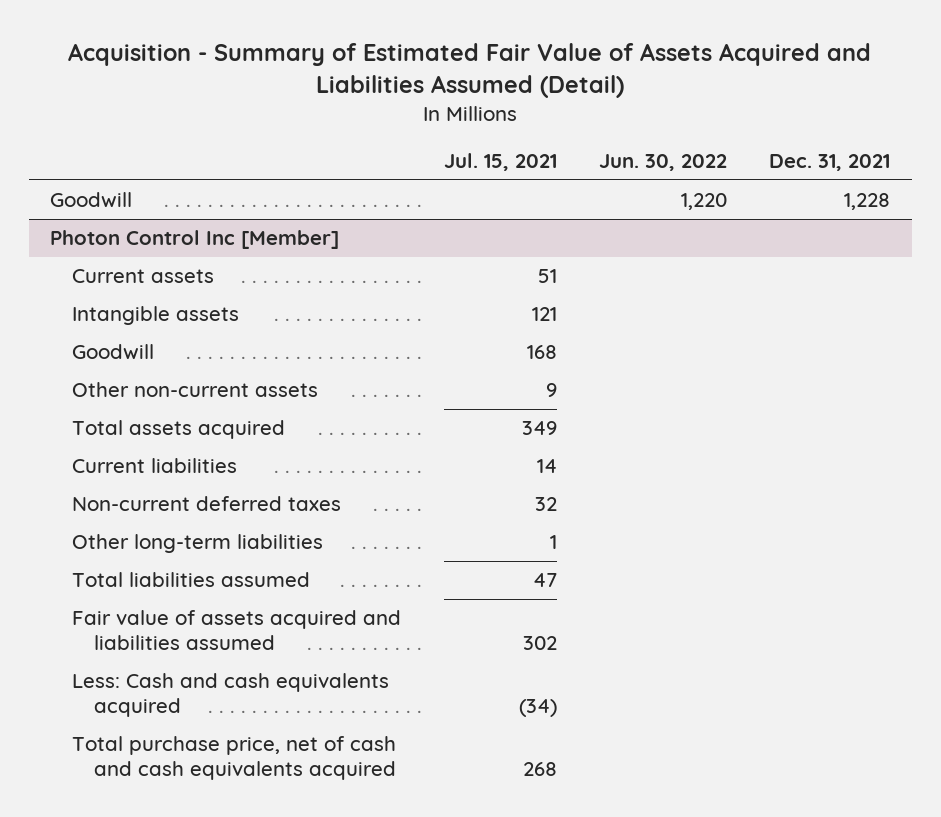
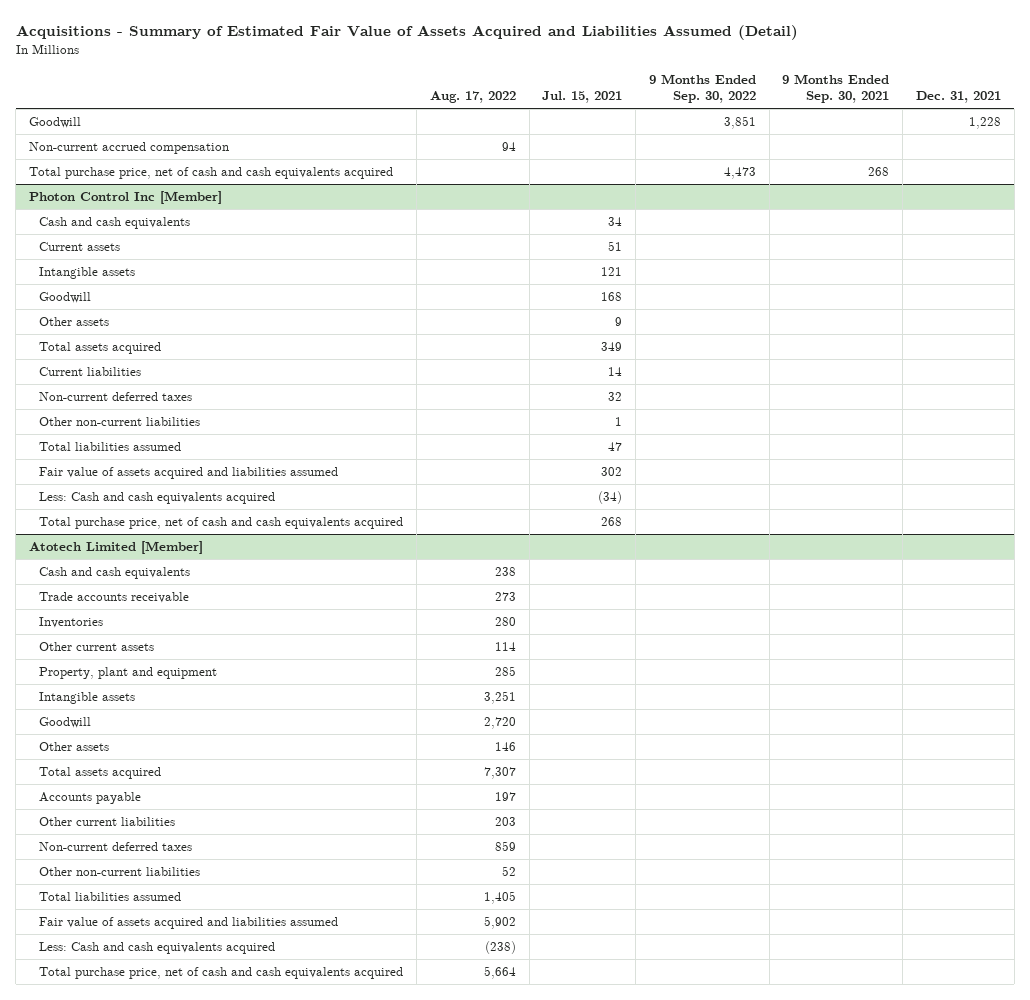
- Acquisition - Summary of Estimated Fair Value of Assets Acquired and Liabilities Assumed (Detail)
+ Acquisitions - Summary of Estimated Fair Value of Assets Acquired and Liabilities Assumed (Detail)
- | Jul. 15, 2021 | Jun. 30, 2022 | Dec. 31, 2021
+ | Aug. 17, 2022 | Jul. 15, 2021 | 9 Months Ended Sep. 30, 2022 | 9 Months Ended Sep. 30, 2021 | Dec. 31, 2021
+ Non-current accrued compensation | 94 | | | |
+ Total purchase price, net of cash and cash equivalents acquired | | | 4,473 | 268 |
@ Photon Control Inc [Member]
+ Cash and cash equivalents | | 34 | | |
- Other non-current assets | 9 | |
+ Other assets | | 9 | | |
- Other long-term liabilities | 1 | |
+ Other non-current liabilities | | 1 | | |
+ Atotech Limited [Member]
+ Cash and cash equivalents | 238 | | | |
+ Trade accounts receivable | 273 | | | |
+ Inventories | 280 | | | |
+ Other current assets | 114 | | | |
+ Property, plant and equipment | 285 | | | |
+ Intangible assets | 3,251 | | | |
+ Goodwill | 2,720 | | | |
+ Other assets | 146 | | | |
+ Total assets acquired | 7,307 | | | |
+ Accounts payable | 197 | | | |
+ Other current liabilities | 203 | | | |
+ Non-current deferred taxes | 859 | | | |
+ Other non-current liabilities | 52 | | | |
+ Total liabilities assumed | 1,405 | | | |
+ Fair value of assets acquired and liabilities assumed | 5,902 | | | |
+ Less: Cash and cash equivalents acquired | (238) | | | |
+ Total purchase price, net of cash and cash equivalents acquired | 5,664 | | | |

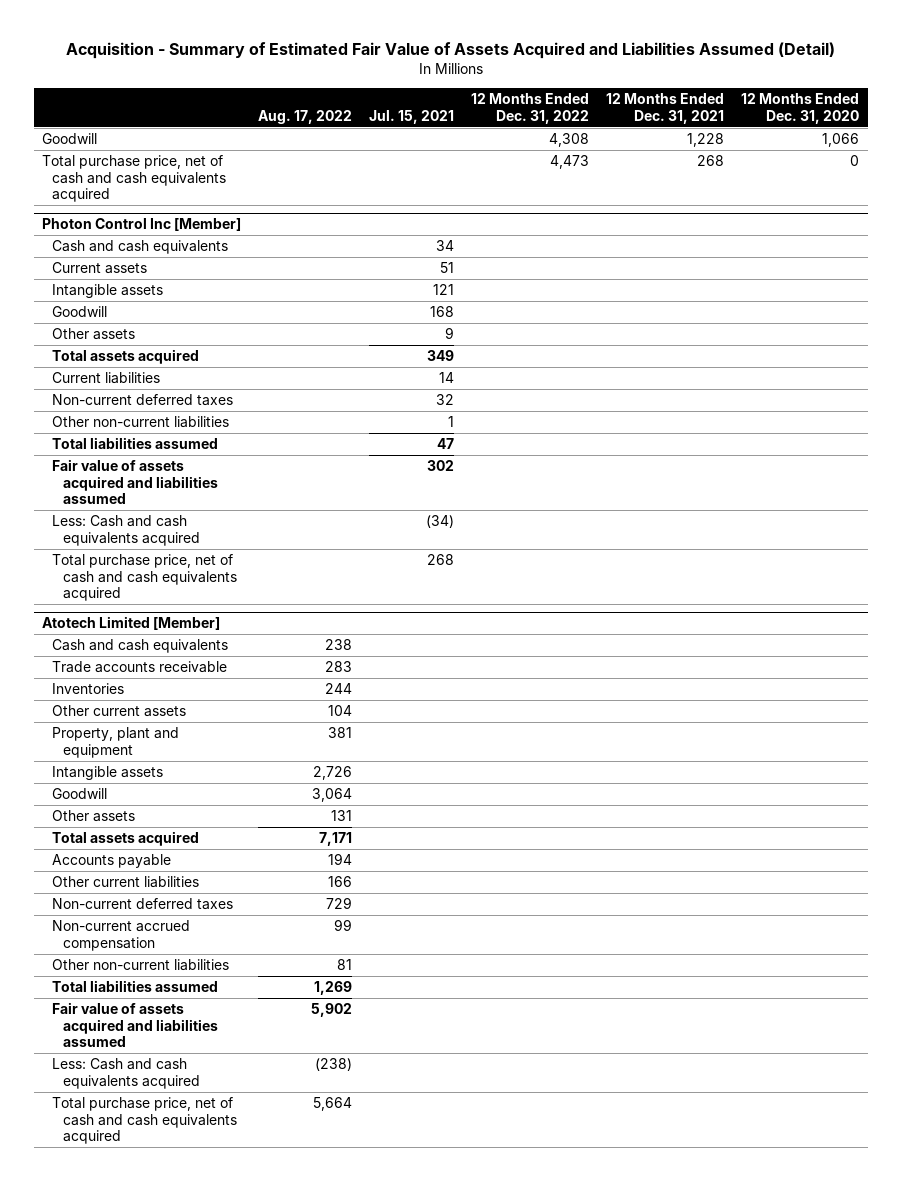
- Acquisitions - Summary of Estimated Fair Value of Assets Acquired and Liabilities Assumed (Detail)
+ Acquisition - Summary of Estimated Fair Value of Assets Acquired and Liabilities Assumed (Detail)
- | Aug. 17, 2022 | Jul. 15, 2021 | 9 Months Ended Sep. 30, 2022 | 9 Months Ended Sep. 30, 2021 | Dec. 31, 2021
+ | Aug. 17, 2022 | Jul. 15, 2021 | 12 Months Ended Dec. 31, 2022 | 12 Months Ended Dec. 31, 2021 | 12 Months Ended Dec. 31, 2020
- Non-current accrued compensation | 94 | | | |
@ Atotech Limited [Member]
- Trade accounts receivable | 273 | | | |
- Inventories | 280 | | | |
- Other current assets | 114 | | | |
- Property, plant and equipment | 285 | | | |
- Intangible assets | 3,251 | | | |
- Goodwill | 2,720 | | | |
- Other assets | 146 | | | |
- Total assets acquired | 7,307 | | | |
- Accounts payable | 197 | | | |
- Other current liabilities | 203 | | | |
- Non-current deferred taxes | 859 | | | |
- Other non-current liabilities | 52 | | | |
- Total liabilities assumed | 1,405 | | | |
+ Trade accounts receivable | 283 | | | |
+ Inventories | 244 | | | |
+ Other current assets | 104 | | | |
+ Property, plant and equipment | 381 | | | |
+ Intangible assets | 2,726 | | | |
+ Goodwill | 3,064 | | | |
+ Other assets | 131 | | | |
+ Total assets acquired | 7,171 | | | |
+ Accounts payable | 194 | | | |
+ Other current liabilities | 166 | | | |
+ Non-current deferred taxes | 729 | | | |
+ Non-current accrued compensation | 99 | | | |
+ Other non-current liabilities | 81 | | | |
+ Total liabilities assumed | 1,269 | | | |

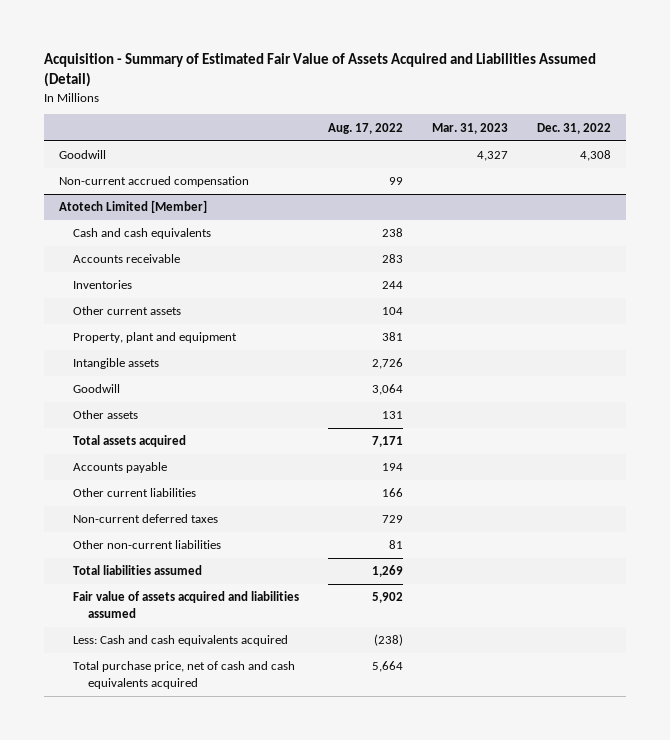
- | Aug. 17, 2022 | Jul. 15, 2021 | 12 Months Ended Dec. 31, 2022 | 12 Months Ended Dec. 31, 2021 | 12 Months Ended Dec. 31, 2020
+ | Aug. 17, 2022 | Mar. 31, 2023 | Dec. 31, 2022
- Total purchase price, net of cash and cash equivalents acquired | | | 4,473 | 268 | 0
- Photon Control Inc [Member]
- Cash and cash equivalents | | 34 | | |
- Current assets | | 51 | | |
- Intangible assets | | 121 | | |
- Goodwill | | 168 | | |
- Other assets | | 9 | | |
- Total assets acquired | | 349 | | |
- Current liabilities | | 14 | | |
- Non-current deferred taxes | | 32 | | |
- Other non-current liabilities | | 1 | | |
- Total liabilities assumed | | 47 | | |
- Fair value of assets acquired and liabilities assumed | | 302 | | |
- Less: Cash and cash equivalents acquired | | (34) | | |
- Total purchase price, net of cash and cash equivalents acquired | | 268 | | |
+ Non-current accrued compensation | 99 | |
@ Atotech Limited [Member]
- Trade accounts receivable | 283 | | | |
+ Accounts receivable | 283 | |
- Non-current accrued compensation | 99 | | | |

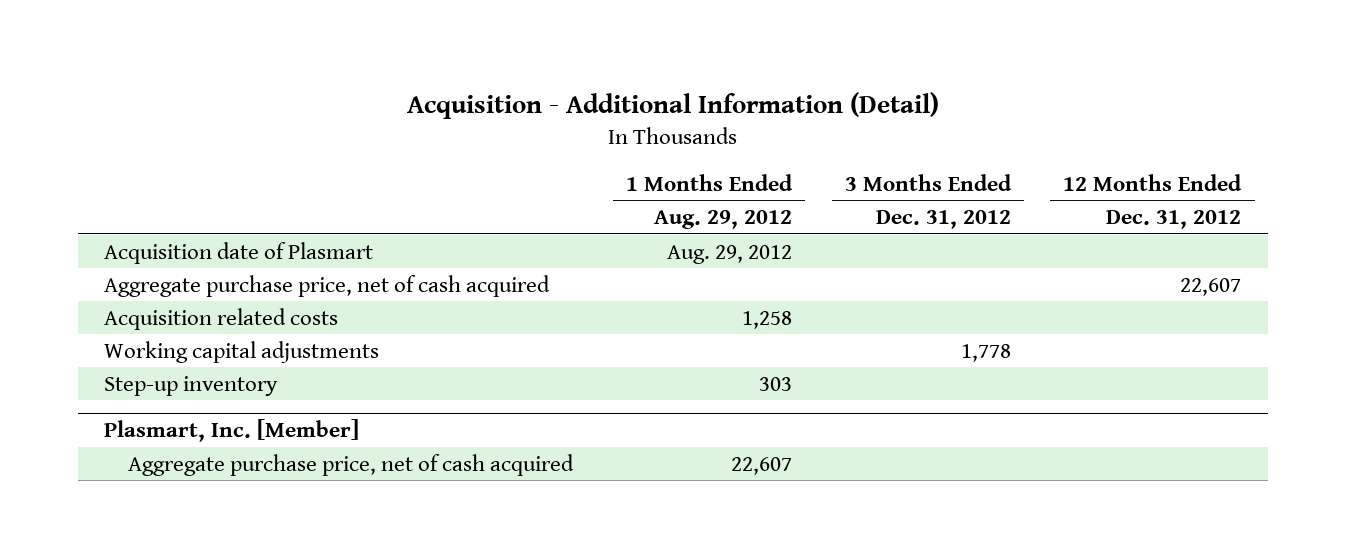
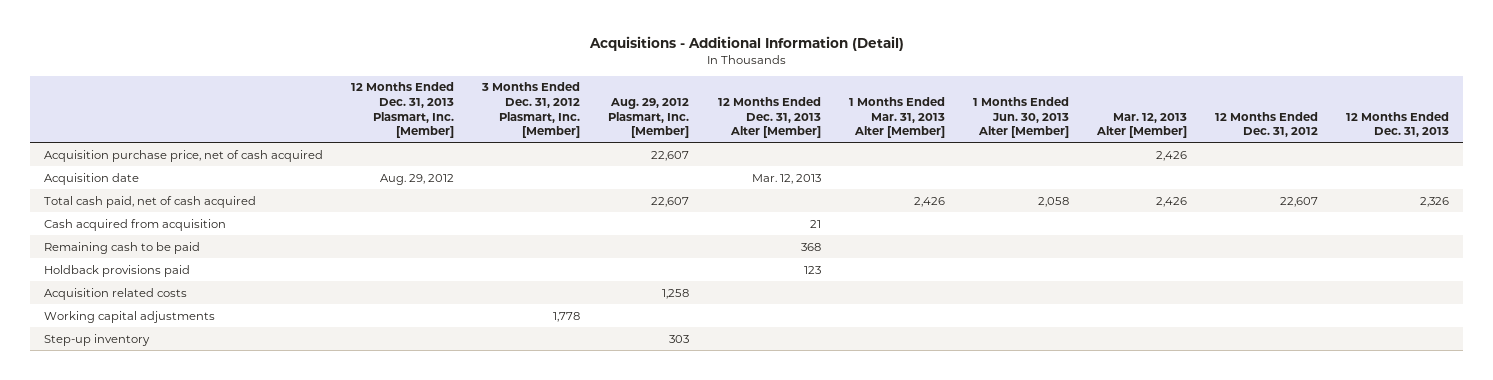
- Acquisition - Additional Information (Detail)
+ Acquisitions - Additional Information (Detail)
- | 1 Months Ended Aug. 29, 2012 | 3 Months Ended Dec. 31, 2012 | 12 Months Ended Dec. 31, 2012
+ | 12 Months Ended Dec. 31, 2013 Plasmart, Inc. [Member] | 3 Months Ended Dec. 31, 2012 Plasmart, Inc. [Member] | Aug. 29, 2012 Plasmart, Inc. [Member] | 12 Months Ended Dec. 31, 2013 Alter [Member] | 1 Months Ended Mar. 31, 2013 Alter [Member] | 1 Months Ended Jun. 30, 2013 Alter [Member] | Mar. 12, 2013 Alter [Member] | 12 Months Ended Dec. 31, 2012 | 12 Months Ended Dec. 31, 2013
- Acquisition date of Plasmart | Aug. 29, 2012 | |
- Aggregate purchase price, net of cash acquired | | | 22,607
+ Acquisition purchase price, net of cash acquired | | | 22,607 | | | | 2,426 | |
+ Acquisition date | Aug. 29, 2012 | | | Mar. 12, 2013 | | | | |
+ Total cash paid, net of cash acquired | | | 22,607 | | 2,426 | 2,058 | 2,426 | 22,607 | 2,326
+ Cash acquired from acquisition | | | | 21 | | | | |
+ Remaining cash to be paid | | | | 368 | | | | |
+ Holdback provisions paid | | | | 123 | | | | |
- Plasmart, Inc. [Member]
- Aggregate purchase price, net of cash acquired | 22,607 | |

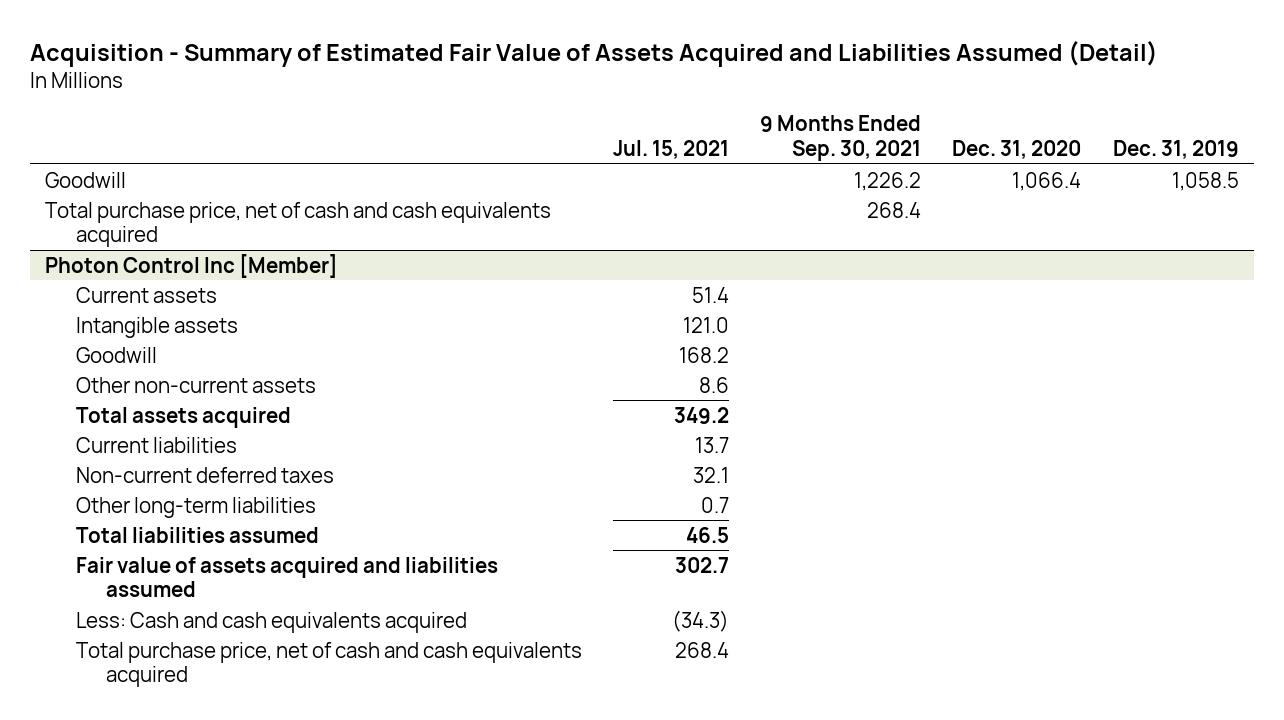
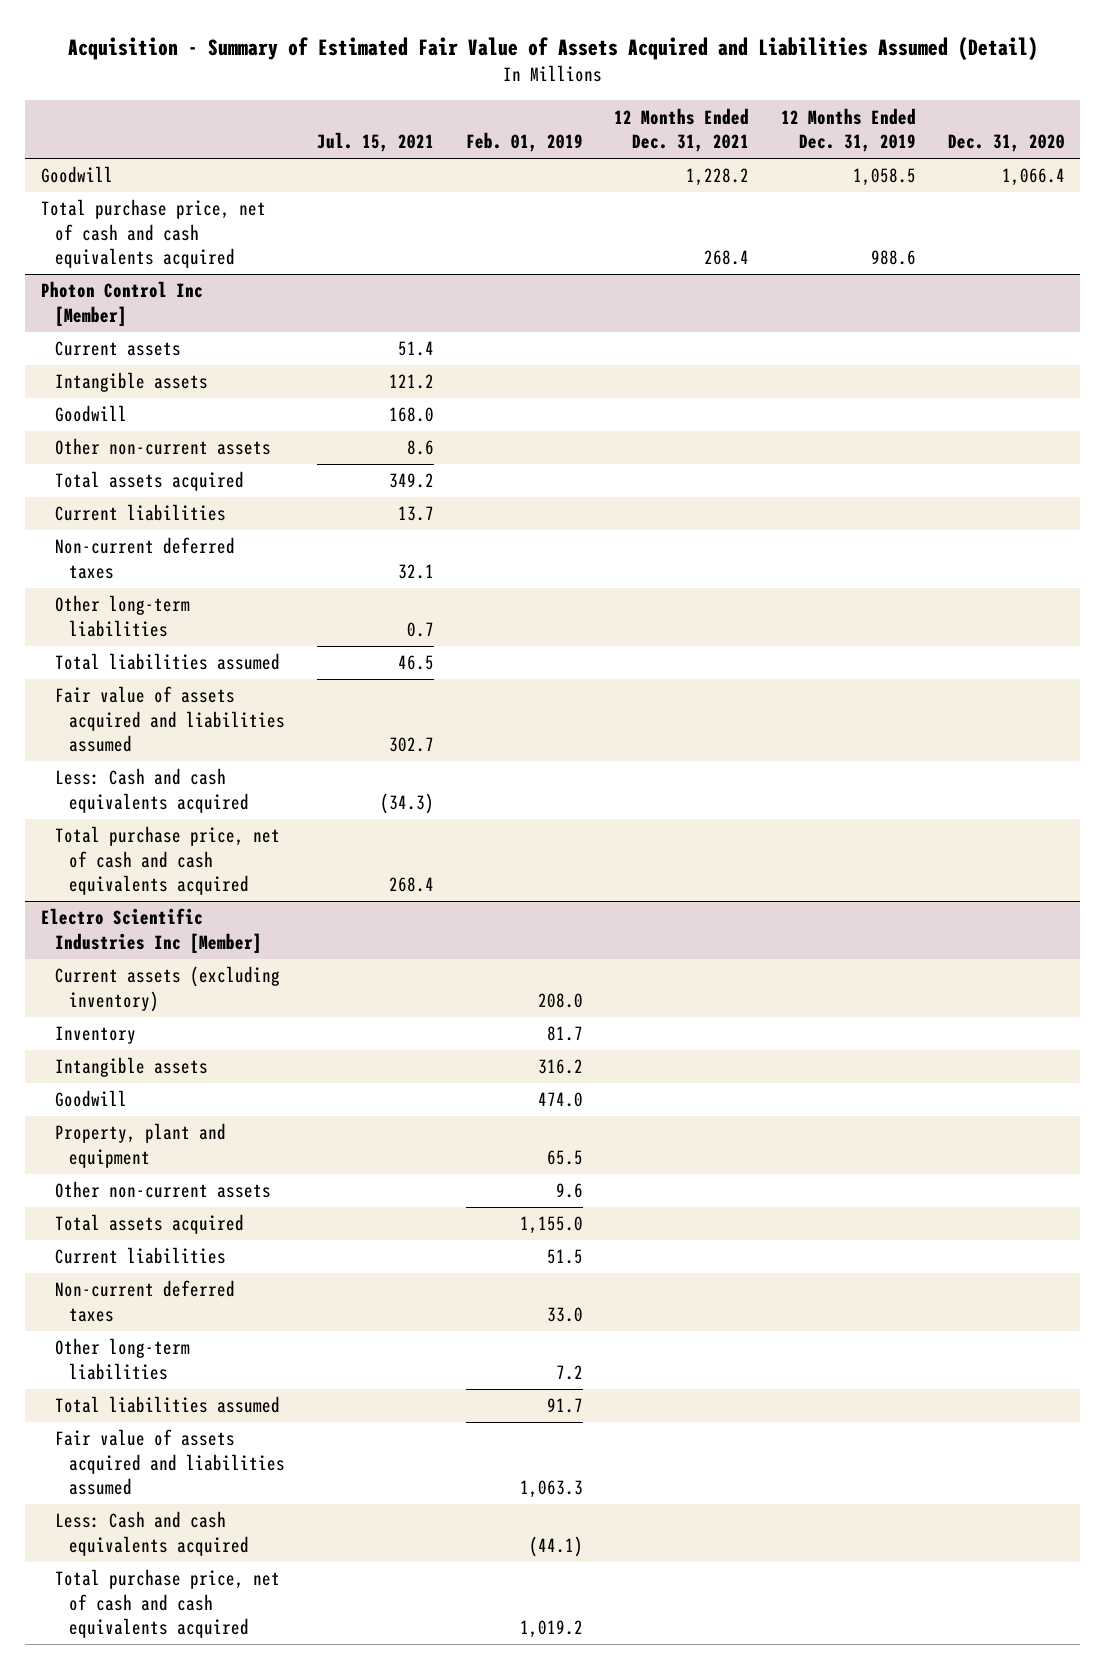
- | Jul. 15, 2021 | 9 Months Ended Sep. 30, 2021 | Dec. 31, 2020 | Dec. 31, 2019
+ | Jul. 15, 2021 | Feb. 01, 2019 | 12 Months Ended Dec. 31, 2021 | 12 Months Ended Dec. 31, 2019 | Dec. 31, 2020
@ Photon Control Inc [Member]
- Intangible assets | 121.0 | | |
- Goodwill | 168.2 | | |
+ Intangible assets | 121.2 | | | |
+ Goodwill | 168.0 | | | |
+ Electro Scientific Industries Inc [Member]
+ Current assets (excluding inventory) | | 208.0 | | |
+ Inventory | | 81.7 | | |
+ Intangible assets | | 316.2 | | |
+ Goodwill | | 474.0 | | |
+ Property, plant and equipment | | 65.5 | | |
+ Other non-current assets | | 9.6 | | |
+ Total assets acquired | | 1,155.0 | | |
+ Current liabilities | | 51.5 | | |
+ Non-current deferred taxes | | 33.0 | | |
+ Other long-term liabilities | | 7.2 | | |
+ Total liabilities assumed | | 91.7 | | |
+ Fair value of assets acquired and liabilities assumed | | 1,063.3 | | |
+ Less: Cash and cash equivalents acquired | | (44.1) | | |
+ Total purchase price, net of cash and cash equivalents acquired | | 1,019.2 | | |

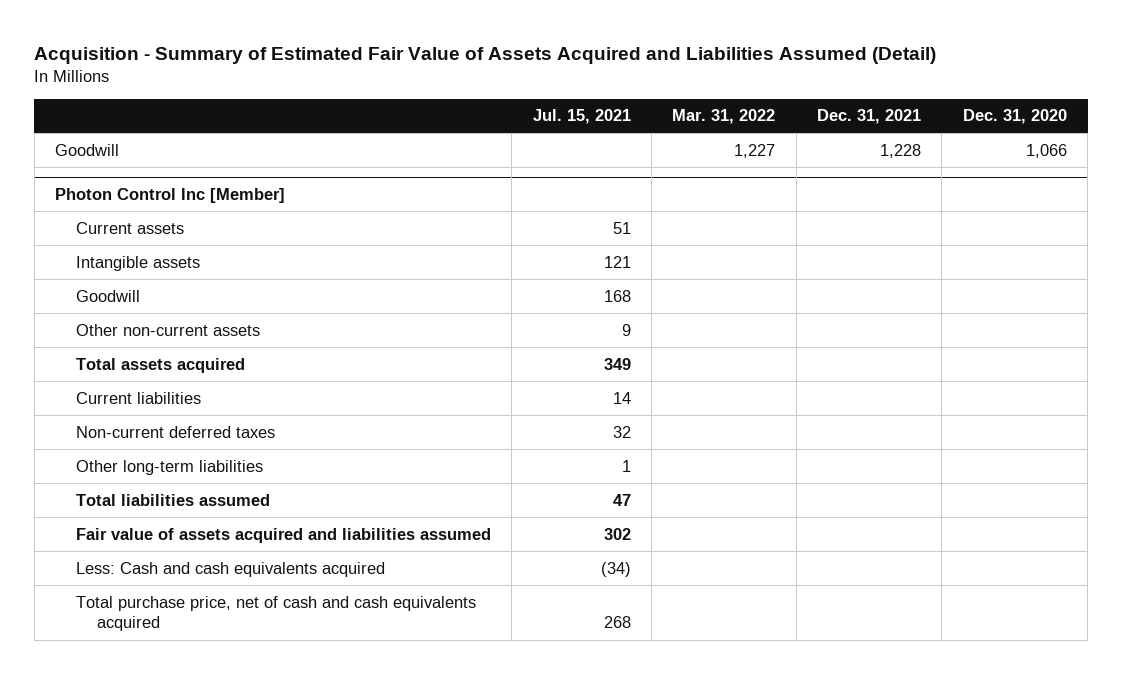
- | Jul. 15, 2021 | Feb. 01, 2019 | 12 Months Ended Dec. 31, 2021 | 12 Months Ended Dec. 31, 2019 | Dec. 31, 2020
+ | Jul. 15, 2021 | Mar. 31, 2022 | Dec. 31, 2021 | Dec. 31, 2020
- Goodwill | | | 1,228.2 | 1,058.5 | 1,066.4
- Total purchase price, net of cash and cash equivalents acquired | | | 268.4 | 988.6 |
+ Goodwill | | 1,227 | 1,228 | 1,066
@ Photon Control Inc [Member]
- Current assets | 51.4 | | | |
- Intangible assets | 121.2 | | | |
- Goodwill | 168.0 | | | |
- Other non-current assets | 8.6 | | | |
- Total assets acquired | 349.2 | | | |
- Current liabilities | 13.7 | | | |
- Non-current deferred taxes | 32.1 | | | |
- Other long-term liabilities | 0.7 | | | |
- Total liabilities assumed | 46.5 | | | |
- Fair value of assets acquired and liabilities assumed | 302.7 | | | |
- Less: Cash and cash equivalents acquired | (34.3) | | | |
- Total purchase price, net of cash and cash equivalents acquired | 268.4 | | | |
- Electro Scientific Industries Inc [Member]
- Current assets (excluding inventory) | | 208.0 | | |
- Inventory | | 81.7 | | |
- Intangible assets | | 316.2 | | |
- Goodwill | | 474.0 | | |
- Property, plant and equipment | | 65.5 | | |
- Other non-current assets | | 9.6 | | |
- Total assets acquired | | 1,155.0 | | |
- Current liabilities | | 51.5 | | |
- Non-current deferred taxes | | 33.0 | | |
- Other long-term liabilities | | 7.2 | | |
- Total liabilities assumed | | 91.7 | | |
- Fair value of assets acquired and liabilities assumed | | 1,063.3 | | |
- Less: Cash and cash equivalents acquired | | (44.1) | | |
- Total purchase price, net of cash and cash equivalents acquired | | 1,019.2 | | |
@ Photon Control Inc [Member]
+ Current assets | 51 | | |
+ Intangible assets | 121 | | |
+ Goodwill | 168 | | |
+ Other non-current assets | 9 | | |
+ Total assets acquired | 349 | | |
+ Current liabilities | 14 | | |
+ Non-current deferred taxes | 32 | | |
+ Other long-term liabilities | 1 | | |
+ Total liabilities assumed | 47 | | |
+ Fair value of assets acquired and liabilities assumed | 302 | | |
+ Less: Cash and cash equivalents acquired | (34) | | |
+ Total purchase price, net of cash and cash equivalents acquired | 268 | | |

